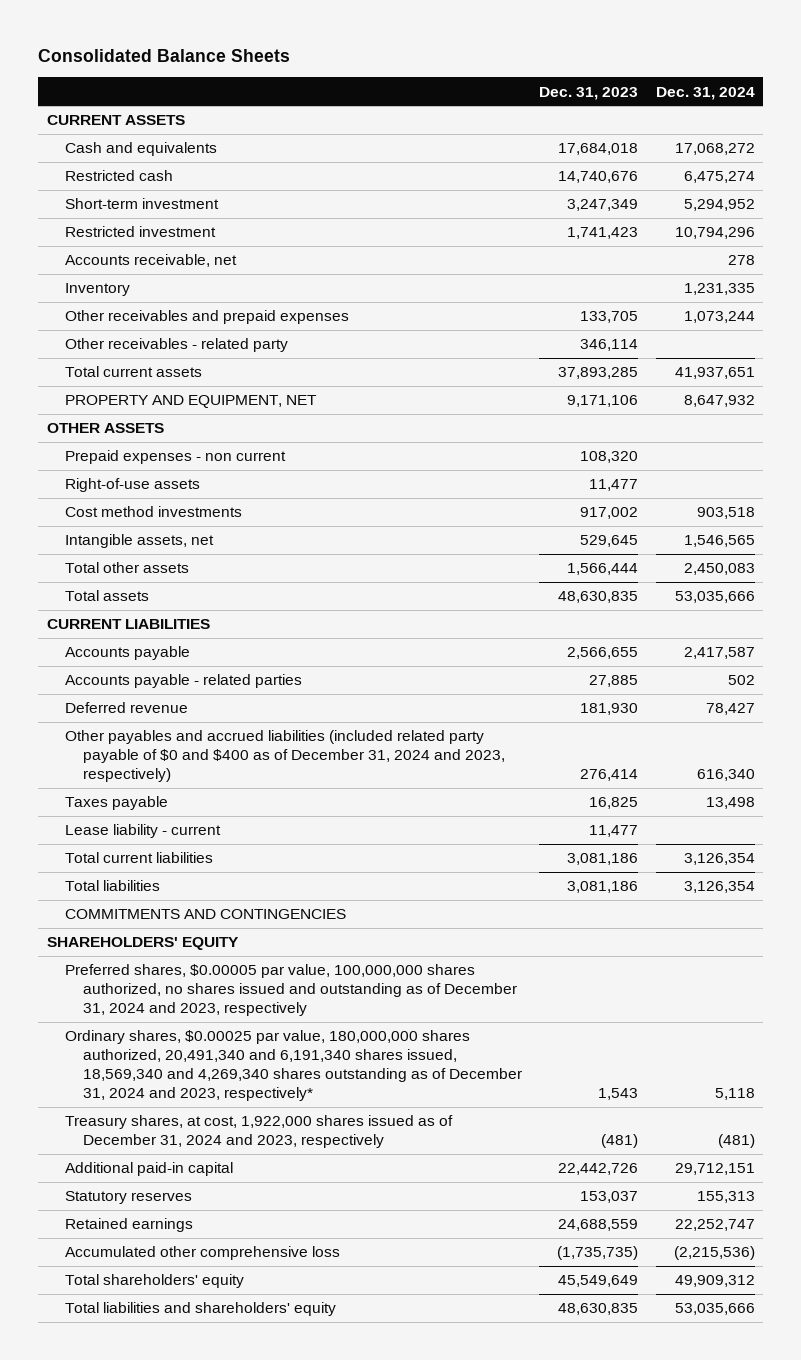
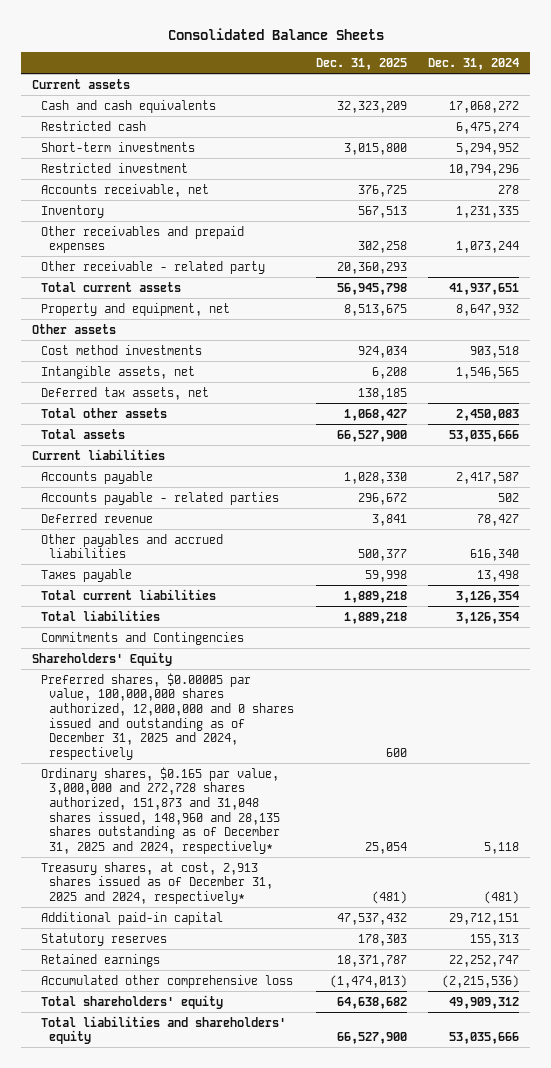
- | Dec. 31, 2023 | Dec. 31, 2024
+ | Dec. 31, 2025 | Dec. 31, 2024
- CURRENT ASSETS
- Cash and equivalents | 17,684,018 | 17,068,272
+ Current assets
+ Cash and cash equivalents | 32,323,209 | 17,068,272
- Short-term investment | 3,247,349 | 5,294,952
+ Short-term investments | 3,015,800 | 5,294,952
- Other receivables - related party | 346,114 |
+ Other receivable - related party | 20,360,293 |
- PROPERTY AND EQUIPMENT, NET | 9,171,106 | 8,647,932
- OTHER ASSETS
- Prepaid expenses - non current | 108,320 |
- Right-of-use assets | 11,477 |
+ Property and equipment, net | 8,513,675 | 8,647,932
+ Other assets
+ Deferred tax assets, net | 138,185 |
- CURRENT LIABILITIES
+ Current liabilities
- Other payables and accrued liabilities (included related party payable of $0 and $400 as of December 31, 2024 and 2023, respectively) | 276,414 | 616,340
+ Other payables and accrued liabilities | 500,377 | 616,340
- Lease liability - current | 11,477 |
- COMMITMENTS AND CONTINGENCIES
- SHAREHOLDERS' EQUITY
- Preferred shares, $0.00005 par value, 100,000,000 shares authorized, no shares issued and outstanding as of December 31, 2024 and 2023, respectively
- Ordinary shares, $0.00025 par value, 180,000,000 shares authorized, 20,491,340 and 6,191,340 shares issued, 18,569,340 and 4,269,340 shares outstanding as of December 31, 2024 and 2023, respectively* | 1,543 | 5,118
- Treasury shares, at cost, 1,922,000 shares issued as of December 31, 2024 and 2023, respectively | (481) | (481)
+ Commitments and Contingencies
+ Shareholders' Equity
+ Preferred shares, $0.00005 par value, 100,000,000 shares authorized, 12,000,000 and 0 shares issued and outstanding as of December 31, 2025 and 2024, respectively | 600 |
+ Ordinary shares, $0.165 par value, 3,000,000 and 272,728 shares authorized, 151,873 and 31,048 shares issued, 148,960 and 28,135 shares outstanding as of December 31, 2025 and 2024, respectively* | 25,054 | 5,118
+ Treasury shares, at cost, 2,913 shares issued as of December 31, 2025 and 2024, respectively* | (481) | (481)

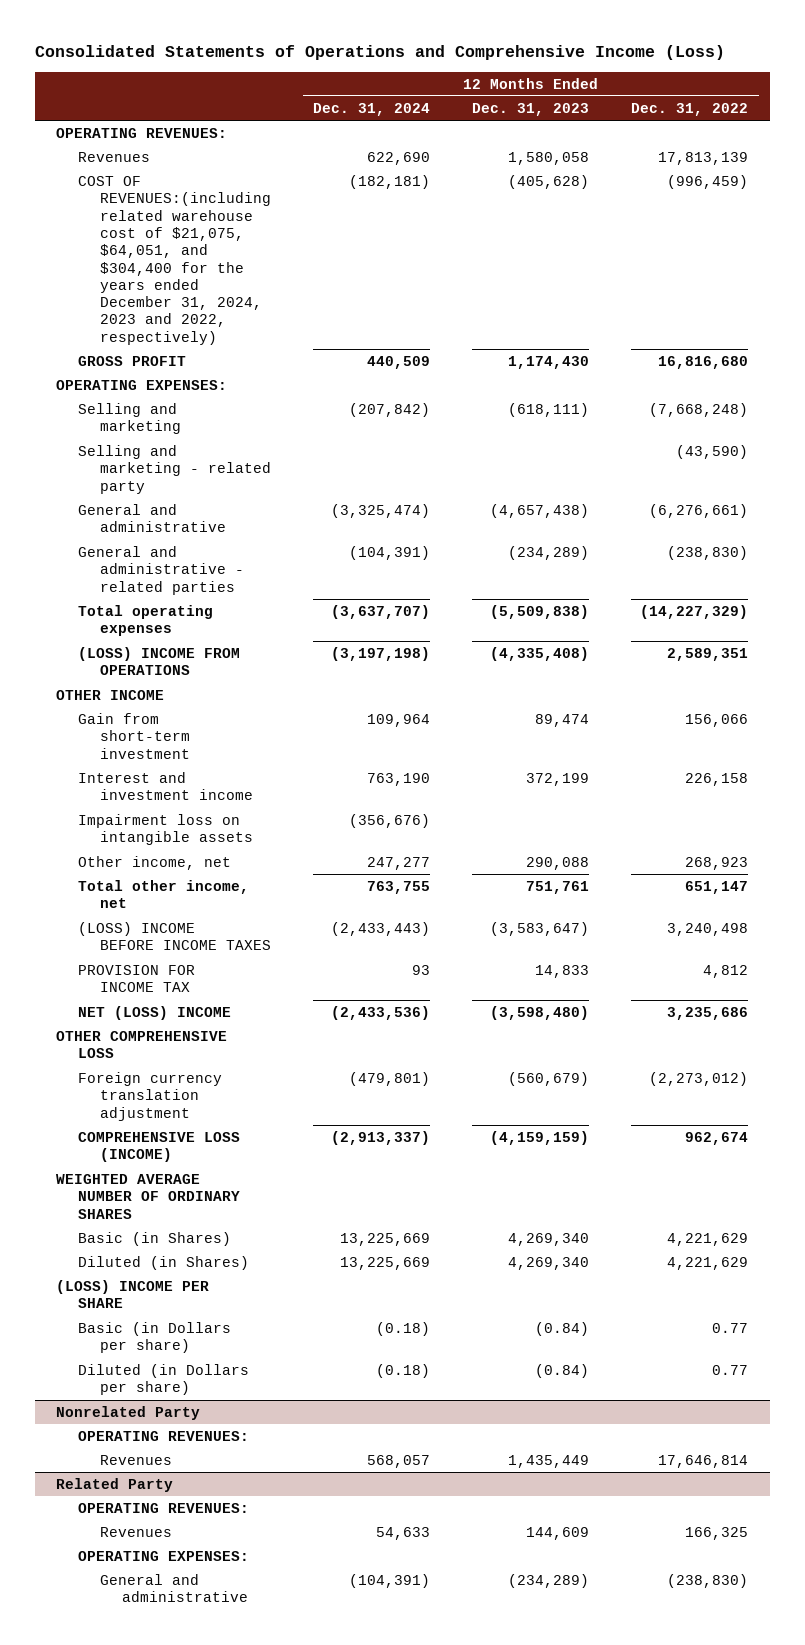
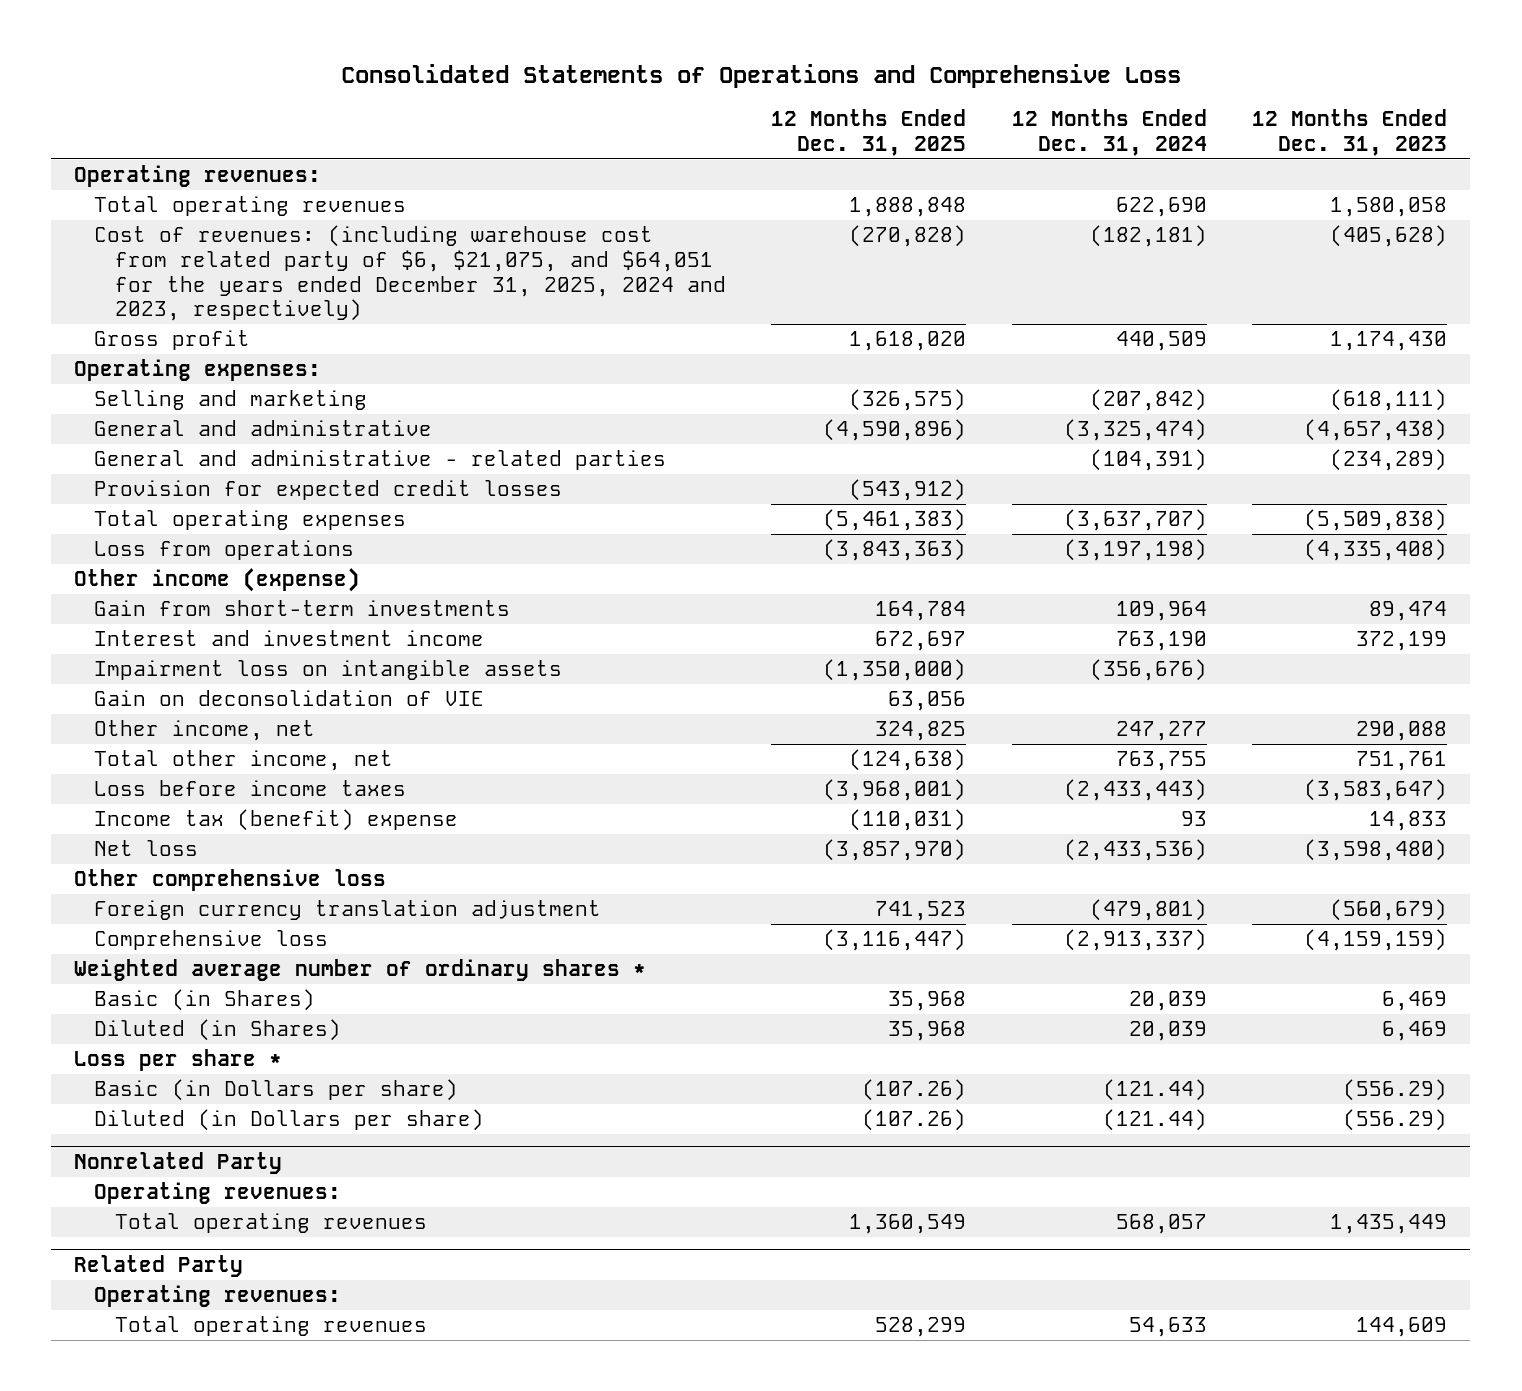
- Consolidated Statements of Operations and Comprehensive Income (Loss)
+ Consolidated Statements of Operations and Comprehensive Loss
- | 12 Months Ended Dec. 31, 2024 | 12 Months Ended Dec. 31, 2023 | 12 Months Ended Dec. 31, 2022
+ | 12 Months Ended Dec. 31, 2025 | 12 Months Ended Dec. 31, 2024 | 12 Months Ended Dec. 31, 2023
- OPERATING REVENUES:
- Revenues | 622,690 | 1,580,058 | 17,813,139
- COST OF REVENUES:(including related warehouse cost of $21,075, $64,051, and $304,400 for the years ended December 31, 2024, 2023 and 2022, respectively) | (182,181) | (405,628) | (996,459)
- GROSS PROFIT | 440,509 | 1,174,430 | 16,816,680
- OPERATING EXPENSES:
+ Operating revenues:
+ Total operating revenues | 1,888,848 | 622,690 | 1,580,058
+ Cost of revenues: (including warehouse cost from related party of $6, $21,075, and $64,051 for the years ended December 31, 2025, 2024 and 2023, respectively) | (270,828) | (182,181) | (405,628)
+ Gross profit | 1,618,020 | 440,509 | 1,174,430
+ Operating expenses:
- Selling and marketing - related party | | | (43,590)
+ Provision for expected credit losses | (543,912) | |
- (LOSS) INCOME FROM OPERATIONS | (3,197,198) | (4,335,408) | 2,589,351
- OTHER INCOME
- Gain from short-term investment | 109,964 | 89,474 | 156,066
+ Loss from operations | (3,843,363) | (3,197,198) | (4,335,408)
+ Other income (expense)
+ Gain from short-term investments | 164,784 | 109,964 | 89,474
+ Gain on deconsolidation of VIE | 63,056 | |
- (LOSS) INCOME BEFORE INCOME TAXES | (2,433,443) | (3,583,647) | 3,240,498
- PROVISION FOR INCOME TAX | 93 | 14,833 | 4,812
- NET (LOSS) INCOME | (2,433,536) | (3,598,480) | 3,235,686
- OTHER COMPREHENSIVE LOSS
+ Loss before income taxes | (3,968,001) | (2,433,443) | (3,583,647)
+ Income tax (benefit) expense | (110,031) | 93 | 14,833
+ Net loss | (3,857,970) | (2,433,536) | (3,598,480)
+ Other comprehensive loss
- COMPREHENSIVE LOSS (INCOME) | (2,913,337) | (4,159,159) | 962,674
- WEIGHTED AVERAGE NUMBER OF ORDINARY SHARES
- Basic (in Shares) | 13,225,669 | 4,269,340 | 4,221,629
- Diluted (in Shares) | 13,225,669 | 4,269,340 | 4,221,629
- (LOSS) INCOME PER SHARE
- Basic (in Dollars per share) | (0.18) | (0.84) | 0.77
- Diluted (in Dollars per share) | (0.18) | (0.84) | 0.77
+ Comprehensive loss | (3,116,447) | (2,913,337) | (4,159,159)
+ Weighted average number of ordinary shares *
+ Basic (in Shares) | 35,968 | 20,039 | 6,469
+ Diluted (in Shares) | 35,968 | 20,039 | 6,469
+ Loss per share *
+ Basic (in Dollars per share) | (107.26) | (121.44) | (556.29)
+ Diluted (in Dollars per share) | (107.26) | (121.44) | (556.29)
@ Nonrelated Party
- OPERATING REVENUES:
- Revenues | 568,057 | 1,435,449 | 17,646,814
+ Operating revenues:
+ Total operating revenues | 1,360,549 | 568,057 | 1,435,449
@ Related Party
- OPERATING REVENUES:
- Revenues | 54,633 | 144,609 | 166,325
- OPERATING EXPENSES:
- General and administrative | (104,391) | (234,289) | (238,830)
+ Operating revenues:
+ Total operating revenues | 528,299 | 54,633 | 144,609

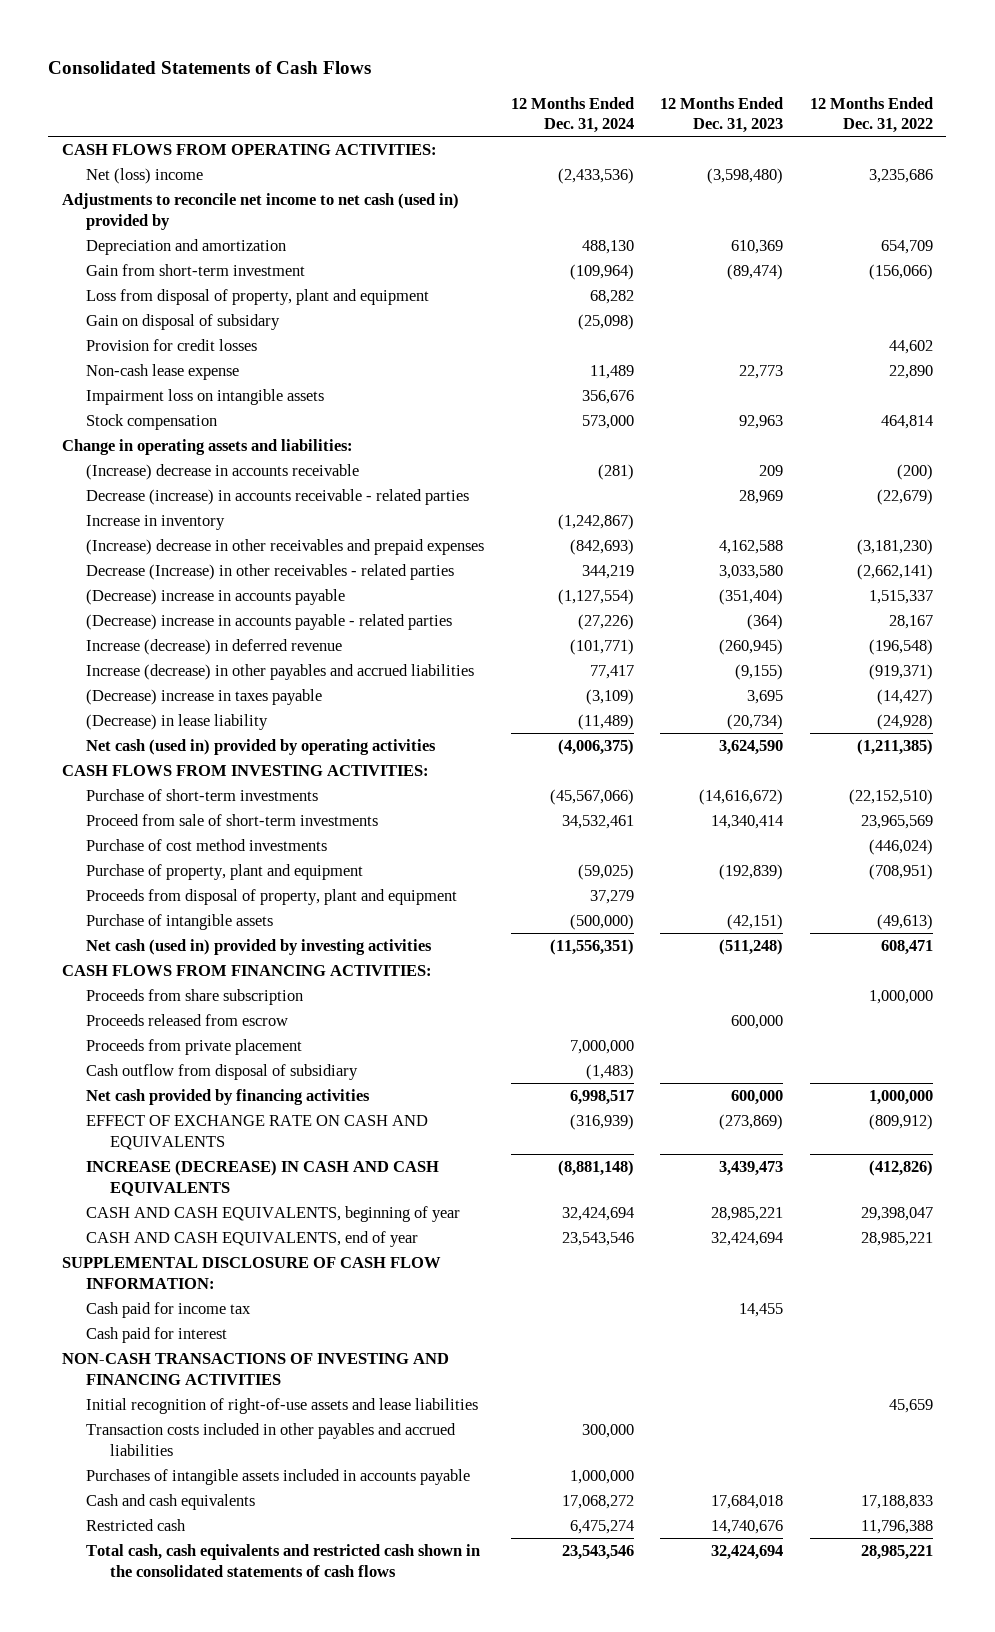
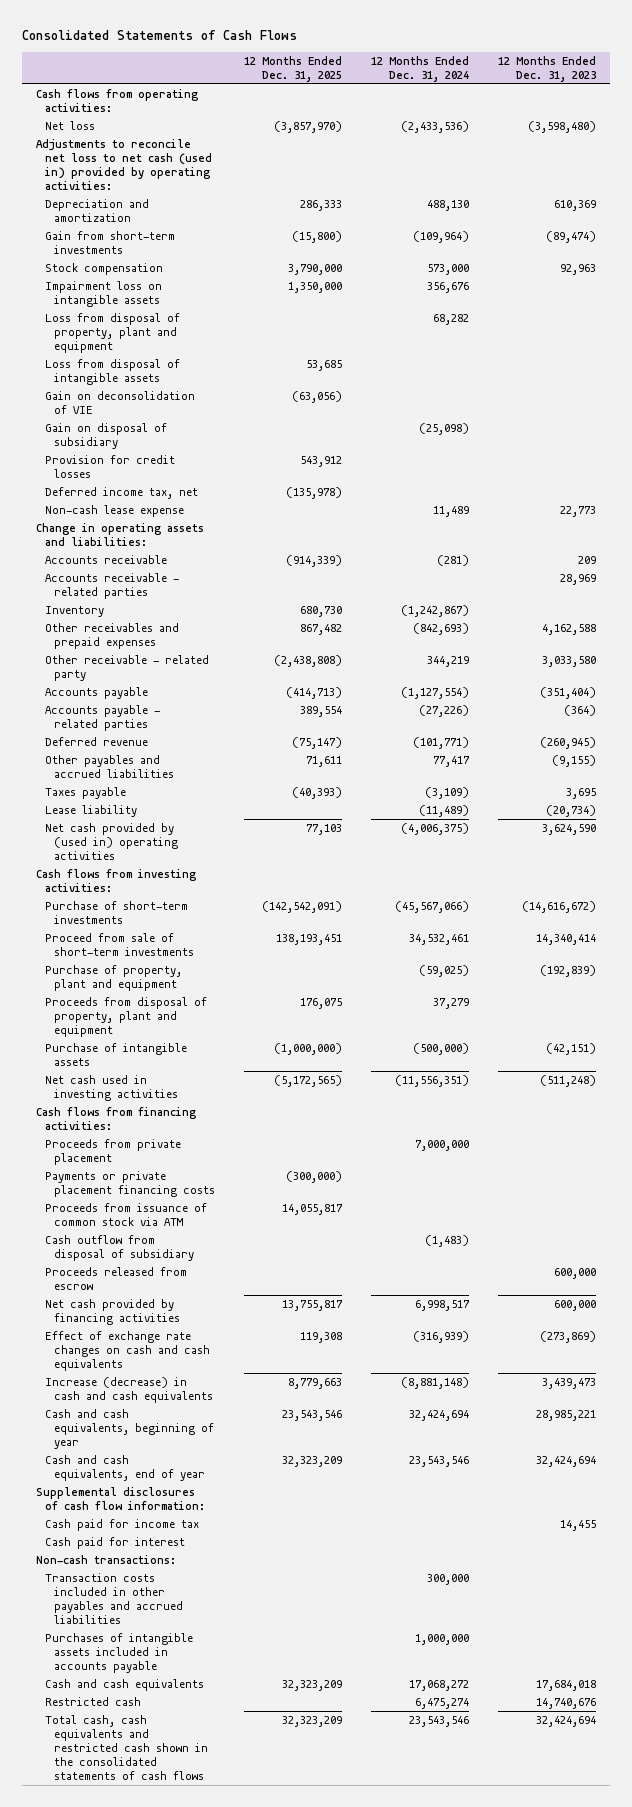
- | 12 Months Ended Dec. 31, 2024 | 12 Months Ended Dec. 31, 2023 | 12 Months Ended Dec. 31, 2022
+ | 12 Months Ended Dec. 31, 2025 | 12 Months Ended Dec. 31, 2024 | 12 Months Ended Dec. 31, 2023
- CASH FLOWS FROM OPERATING ACTIVITIES:
- Net (loss) income | (2,433,536) | (3,598,480) | 3,235,686
- Adjustments to reconcile net income to net cash (used in) provided by
+ Cash flows from operating activities:
+ Net loss | (3,857,970) | (2,433,536) | (3,598,480)
+ Adjustments to reconcile net loss to net cash (used in) provided by operating activities:
- Gain from short-term investment | (109,964) | (89,474) | (156,066)
+ Gain from short-term investments | (15,800) | (109,964) | (89,474)
moved up: Stock compensation | 3,790,000 | 573,000 | 92,963
moved up: Impairment loss on intangible assets | 1,350,000 | 356,676 |
- Gain on disposal of subsidary | (25,098) | |
+ Loss from disposal of intangible assets | 53,685 | |
+ Gain on deconsolidation of VIE | (63,056) | |
+ Gain on disposal of subsidiary | | (25,098) |
+ Deferred income tax, net | (135,978) | |
- (Increase) decrease in accounts receivable | (281) | 209 | (200)
- Decrease (increase) in accounts receivable - related parties | | 28,969 | (22,679)
- Increase in inventory | (1,242,867) | |
- (Increase) decrease in other receivables and prepaid expenses | (842,693) | 4,162,588 | (3,181,230)
- Decrease (Increase) in other receivables - related parties | 344,219 | 3,033,580 | (2,662,141)
- (Decrease) increase in accounts payable | (1,127,554) | (351,404) | 1,515,337
- (Decrease) increase in accounts payable - related parties | (27,226) | (364) | 28,167
- Increase (decrease) in deferred revenue | (101,771) | (260,945) | (196,548)
- Increase (decrease) in other payables and accrued liabilities | 77,417 | (9,155) | (919,371)
- (Decrease) increase in taxes payable | (3,109) | 3,695 | (14,427)
- (Decrease) in lease liability | (11,489) | (20,734) | (24,928)
- Net cash (used in) provided by operating activities | (4,006,375) | 3,624,590 | (1,211,385)
- CASH FLOWS FROM INVESTING ACTIVITIES:
+ Accounts receivable | (914,339) | (281) | 209
+ Accounts receivable - related parties | | | 28,969
+ Inventory | 680,730 | (1,242,867) |
+ Other receivables and prepaid expenses | 867,482 | (842,693) | 4,162,588
+ Other receivable - related party | (2,438,808) | 344,219 | 3,033,580
+ Accounts payable | (414,713) | (1,127,554) | (351,404)
+ Accounts payable - related parties | 389,554 | (27,226) | (364)
+ Deferred revenue | (75,147) | (101,771) | (260,945)
+ Other payables and accrued liabilities | 71,611 | 77,417 | (9,155)
+ Taxes payable | (40,393) | (3,109) | 3,695
+ Lease liability | | (11,489) | (20,734)
+ Net cash provided by (used in) operating activities | 77,103 | (4,006,375) | 3,624,590
+ Cash flows from investing activities:
- Purchase of cost method investments | | | (446,024)
- Net cash (used in) provided by investing activities | (11,556,351) | (511,248) | 608,471
- CASH FLOWS FROM FINANCING ACTIVITIES:
- Proceeds from share subscription | | | 1,000,000
+ Net cash used in investing activities | (5,172,565) | (11,556,351) | (511,248)
+ Cash flows from financing activities:
+ Payments or private placement financing costs | (300,000) | |
+ Proceeds from issuance of common stock via ATM | 14,055,817 | |
moved down: Proceeds released from escrow | | | 600,000
- EFFECT OF EXCHANGE RATE ON CASH AND EQUIVALENTS | (316,939) | (273,869) | (809,912)
- INCREASE (DECREASE) IN CASH AND CASH EQUIVALENTS | (8,881,148) | 3,439,473 | (412,826)
- CASH AND CASH EQUIVALENTS, beginning of year | 32,424,694 | 28,985,221 | 29,398,047
- CASH AND CASH EQUIVALENTS, end of year | 23,543,546 | 32,424,694 | 28,985,221
- SUPPLEMENTAL DISCLOSURE OF CASH FLOW INFORMATION:
+ Effect of exchange rate changes on cash and cash equivalents | 119,308 | (316,939) | (273,869)
+ Increase (decrease) in cash and cash equivalents | 8,779,663 | (8,881,148) | 3,439,473
+ Cash and cash equivalents, beginning of year | 23,543,546 | 32,424,694 | 28,985,221
+ Cash and cash equivalents, end of year | 32,323,209 | 23,543,546 | 32,424,694
+ Supplemental disclosures of cash flow information:
- NON-CASH TRANSACTIONS OF INVESTING AND FINANCING ACTIVITIES
- Initial recognition of right-of-use assets and lease liabilities | | | 45,659
+ Non-cash transactions:

